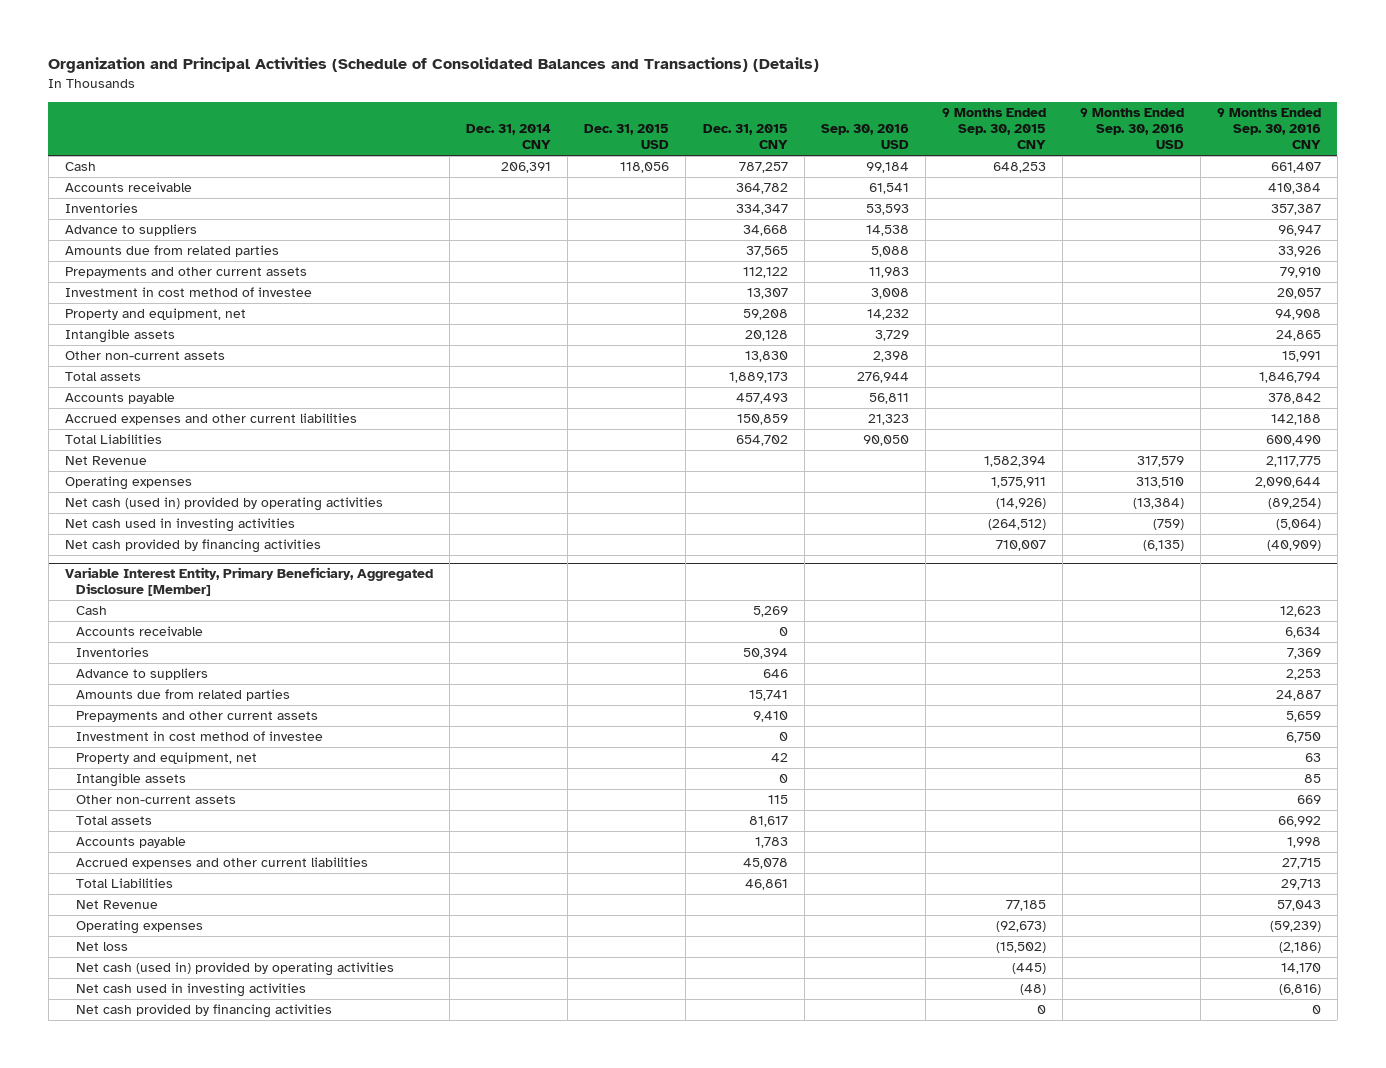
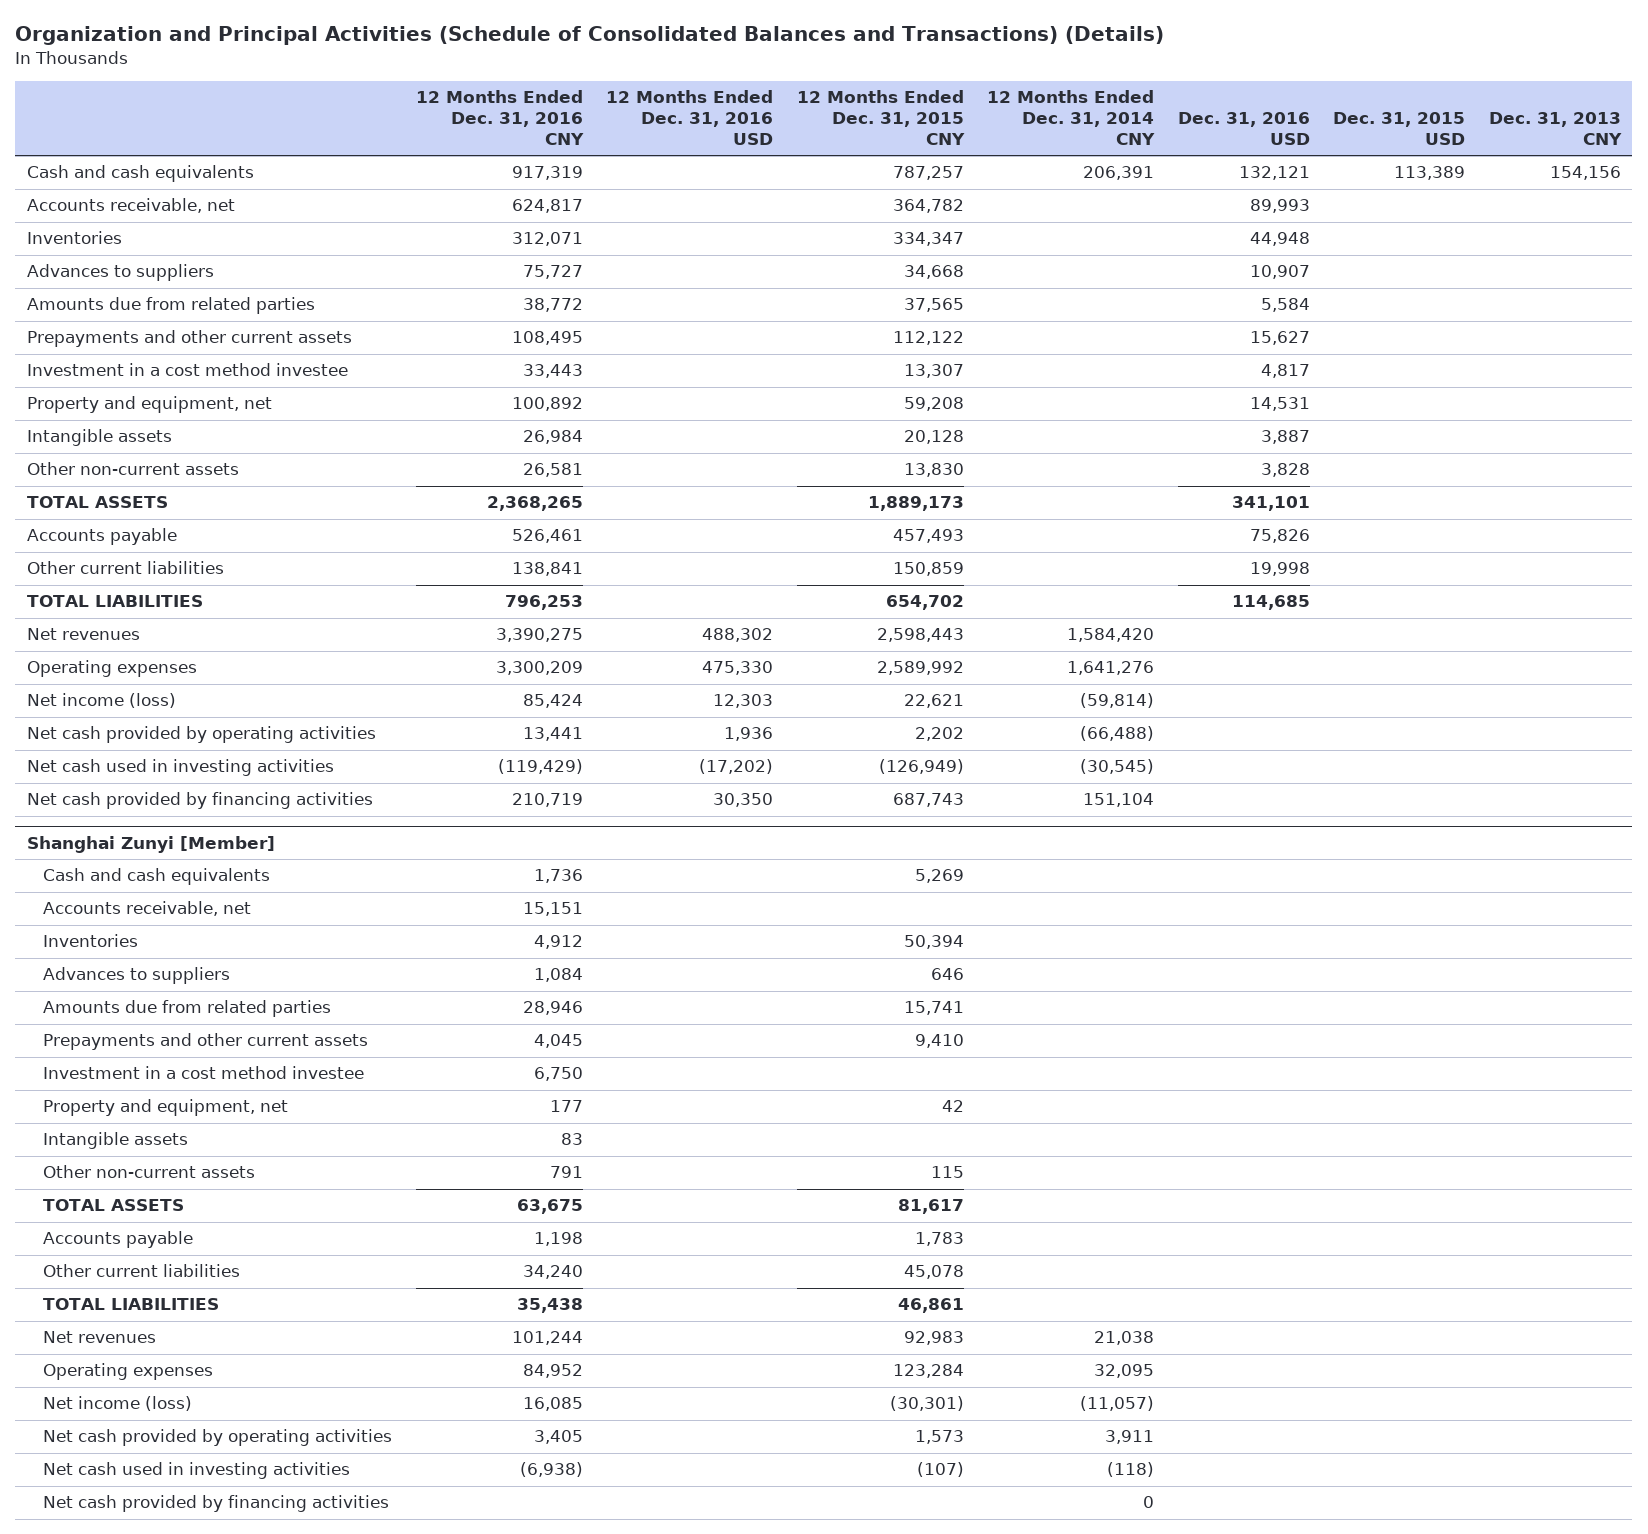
- | Dec. 31, 2014 CNY | Dec. 31, 2015 USD | Dec. 31, 2015 CNY | Sep. 30, 2016 USD | 9 Months Ended Sep. 30, 2015 CNY | 9 Months Ended Sep. 30, 2016 USD | 9 Months Ended Sep. 30, 2016 CNY
+ | 12 Months Ended Dec. 31, 2016 CNY | 12 Months Ended Dec. 31, 2016 USD | 12 Months Ended Dec. 31, 2015 CNY | 12 Months Ended Dec. 31, 2014 CNY | Dec. 31, 2016 USD | Dec. 31, 2015 USD | Dec. 31, 2013 CNY
- Cash | 206,391 | 118,056 | 787,257 | 99,184 | 648,253 | | 661,407
- Accounts receivable | | | 364,782 | 61,541 | | | 410,384
+ Cash and cash equivalents | 917,319 | | 787,257 | 206,391 | 132,121 | 113,389 | 154,156
+ Accounts receivable, net | 624,817 | | 364,782 | | 89,993 | |
- Advance to suppliers | | | 34,668 | 14,538 | | | 96,947
+ Advances to suppliers | 75,727 | | 34,668 | | 10,907 | |
- Investment in cost method of investee | | | 13,307 | 3,008 | | | 20,057
+ Investment in a cost method investee | 33,443 | | 13,307 | | 4,817 | |
- Total assets | | | 1,889,173 | 276,944 | | | 1,846,794
+ TOTAL ASSETS | 2,368,265 | | 1,889,173 | | 341,101 | |
- Accrued expenses and other current liabilities | | | 150,859 | 21,323 | | | 142,188
- Total Liabilities | | | 654,702 | 90,050 | | | 600,490
- Net Revenue | | | | | 1,582,394 | 317,579 | 2,117,775
+ Other current liabilities | 138,841 | | 150,859 | | 19,998 | |
+ TOTAL LIABILITIES | 796,253 | | 654,702 | | 114,685 | |
+ Net revenues | 3,390,275 | 488,302 | 2,598,443 | 1,584,420 | | |
- Net cash (used in) provided by operating activities | | | | | (14,926) | (13,384) | (89,254)
+ Net income (loss) | 85,424 | 12,303 | 22,621 | (59,814) | | |
+ Net cash provided by operating activities | 13,441 | 1,936 | 2,202 | (66,488) | | |
- Variable Interest Entity, Primary Beneficiary, Aggregated Disclosure [Member]
- Cash | | | 5,269 | | | | 12,623
- Accounts receivable | | | 0 | | | | 6,634
- Inventories | | | 50,394 | | | | 7,369
- Advance to suppliers | | | 646 | | | | 2,253
- Amounts due from related parties | | | 15,741 | | | | 24,887
- Prepayments and other current assets | | | 9,410 | | | | 5,659
- Investment in cost method of investee | | | 0 | | | | 6,750
- Property and equipment, net | | | 42 | | | | 63
- Intangible assets | | | 0 | | | | 85
- Other non-current assets | | | 115 | | | | 669
- Total assets | | | 81,617 | | | | 66,992
- Accounts payable | | | 1,783 | | | | 1,998
- Accrued expenses and other current liabilities | | | 45,078 | | | | 27,715
- Total Liabilities | | | 46,861 | | | | 29,713
- Net Revenue | | | | | 77,185 | | 57,043
- Operating expenses | | | | | (92,673) | | (59,239)
- Net loss | | | | | (15,502) | | (2,186)
- Net cash (used in) provided by operating activities | | | | | (445) | | 14,170
- Net cash used in investing activities | | | | | (48) | | (6,816)
- Net cash provided by financing activities | | | | | 0 | | 0
+ Shanghai Zunyi [Member]
+ Cash and cash equivalents | 1,736 | | 5,269 | | | |
+ Accounts receivable, net | 15,151 | | | | | |
+ Inventories | 4,912 | | 50,394 | | | |
+ Advances to suppliers | 1,084 | | 646 | | | |
+ Amounts due from related parties | 28,946 | | 15,741 | | | |
+ Prepayments and other current assets | 4,045 | | 9,410 | | | |
+ Investment in a cost method investee | 6,750 | | | | | |
+ Property and equipment, net | 177 | | 42 | | | |
+ Intangible assets | 83 | | | | | |
+ Other non-current assets | 791 | | 115 | | | |
+ TOTAL ASSETS | 63,675 | | 81,617 | | | |
+ Accounts payable | 1,198 | | 1,783 | | | |
+ Other current liabilities | 34,240 | | 45,078 | | | |
+ TOTAL LIABILITIES | 35,438 | | 46,861 | | | |
+ Net revenues | 101,244 | | 92,983 | 21,038 | | |
+ Operating expenses | 84,952 | | 123,284 | 32,095 | | |
+ Net income (loss) | 16,085 | | (30,301) | (11,057) | | |
+ Net cash provided by operating activities | 3,405 | | 1,573 | 3,911 | | |
+ Net cash used in investing activities | (6,938) | | (107) | (118) | | |
+ Net cash provided by financing activities | | | | 0 | | |

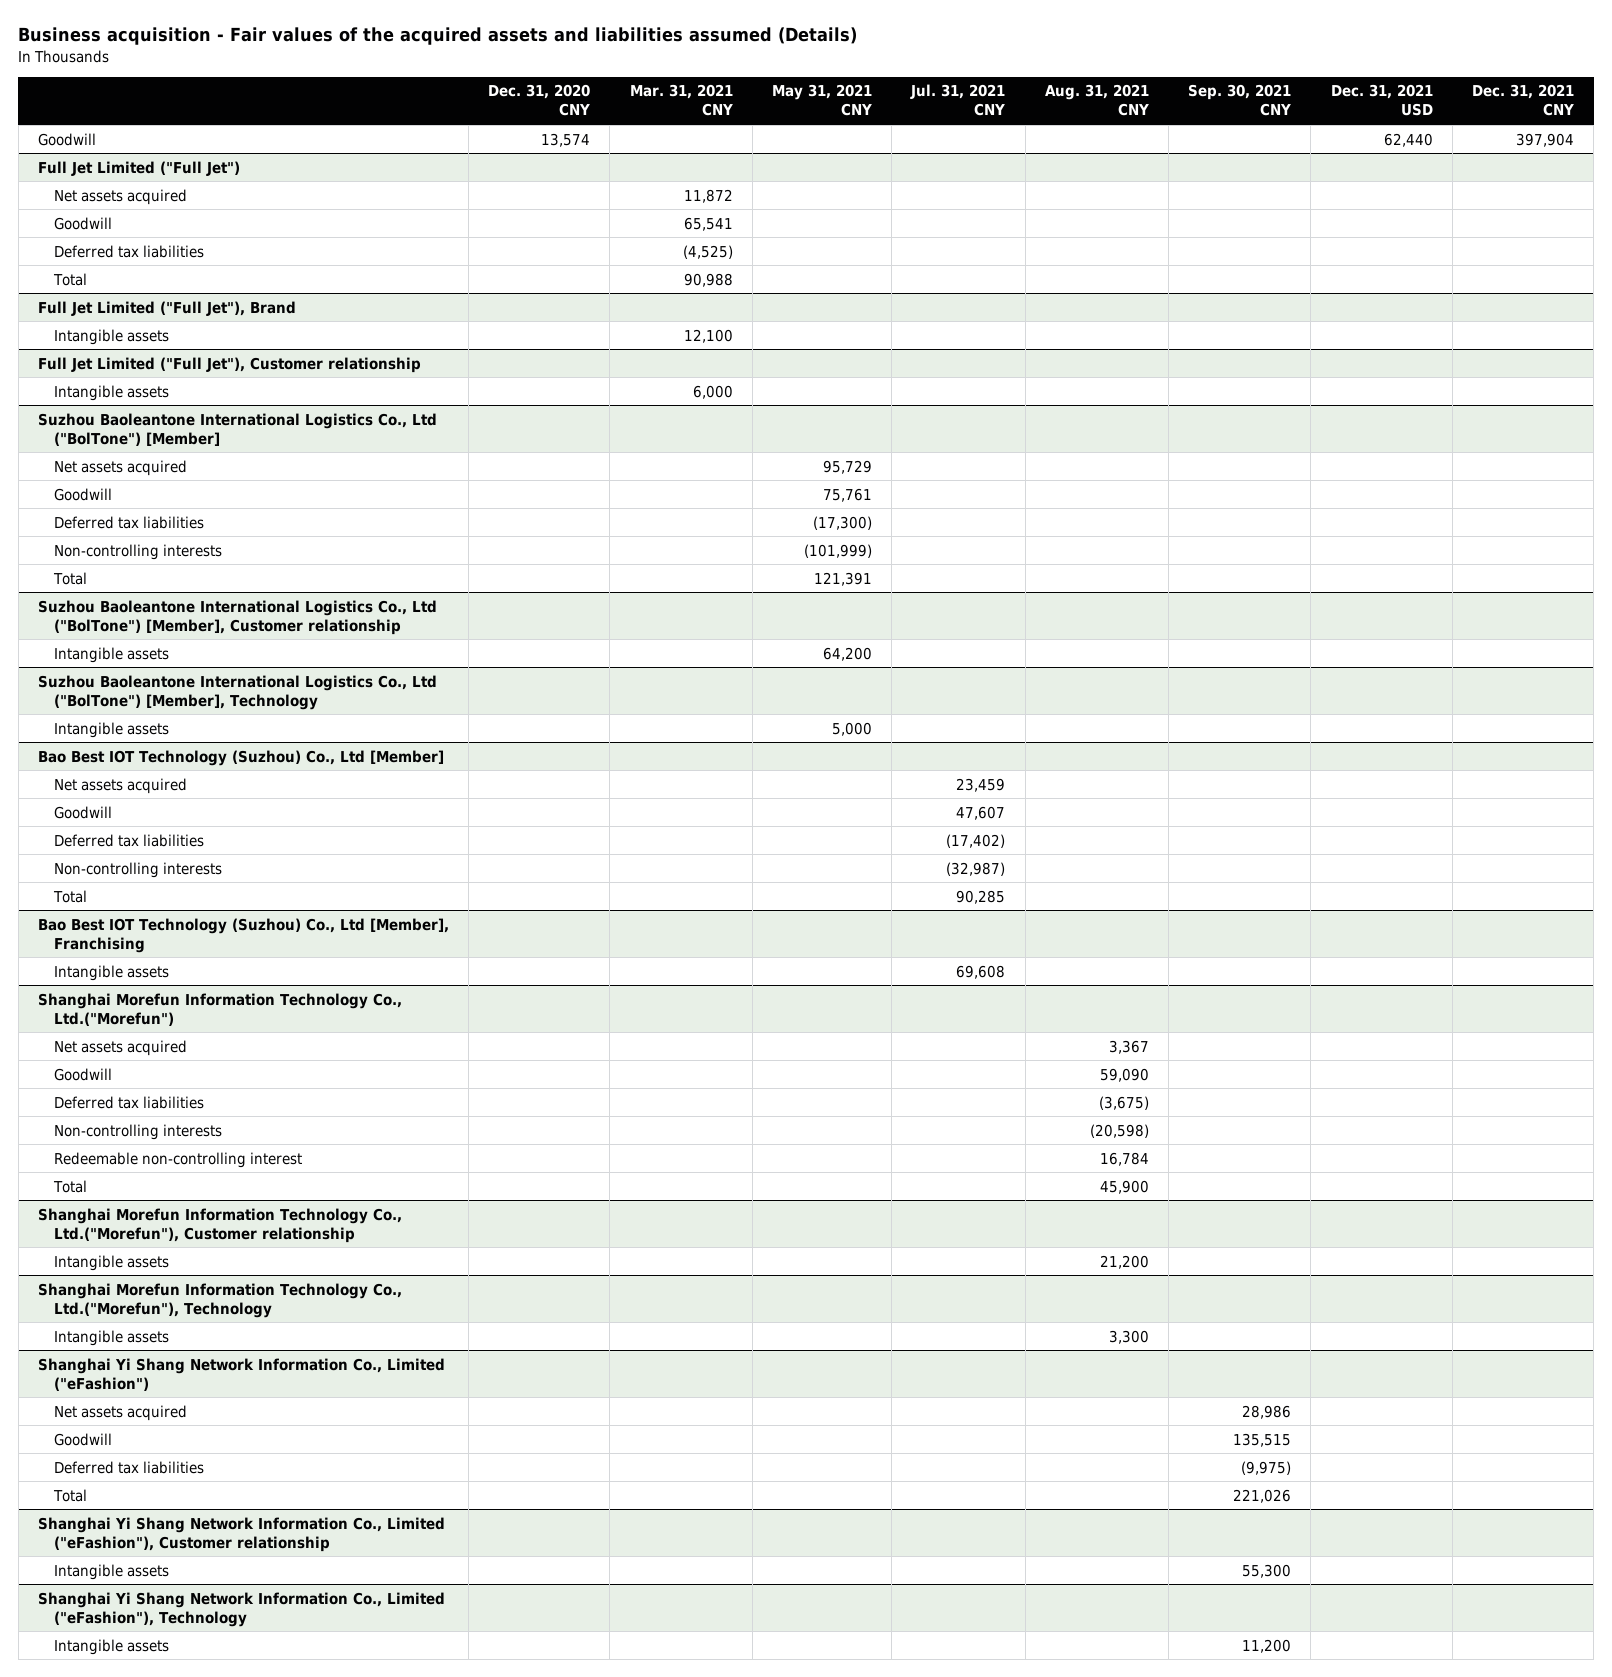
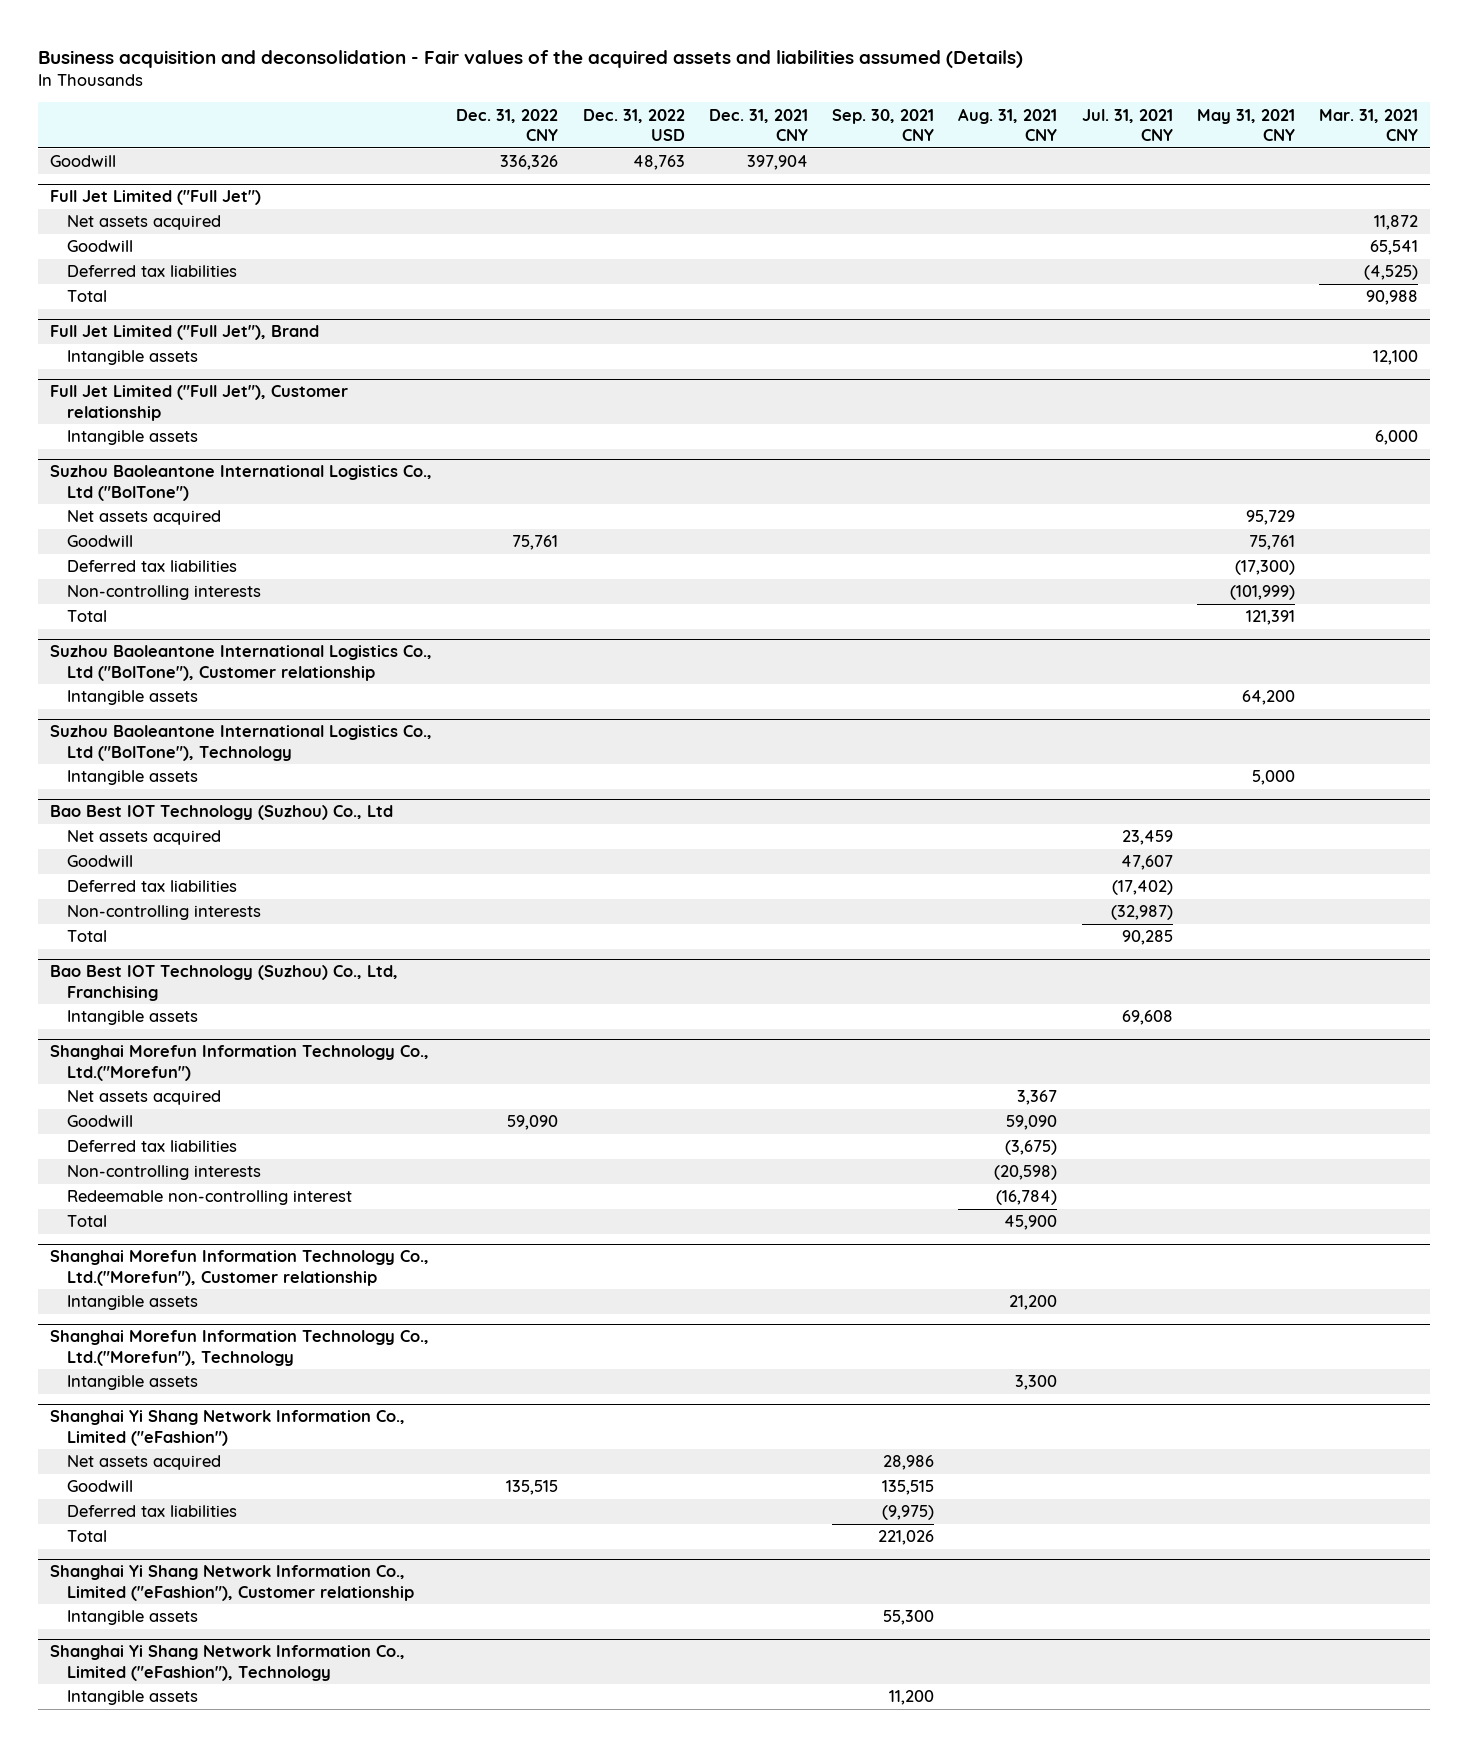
- Business acquisition - Fair values of the acquired assets and liabilities assumed (Details)
+ Business acquisition and deconsolidation - Fair values of the acquired assets and liabilities assumed (Details)
- | Dec. 31, 2020 CNY | Mar. 31, 2021 CNY | May 31, 2021 CNY | Jul. 31, 2021 CNY | Aug. 31, 2021 CNY | Sep. 30, 2021 CNY | Dec. 31, 2021 USD | Dec. 31, 2021 CNY
+ | Dec. 31, 2022 CNY | Dec. 31, 2022 USD | Dec. 31, 2021 CNY | Sep. 30, 2021 CNY | Aug. 31, 2021 CNY | Jul. 31, 2021 CNY | May 31, 2021 CNY | Mar. 31, 2021 CNY
- Suzhou Baoleantone International Logistics Co., Ltd ("BolTone") [Member]
+ Suzhou Baoleantone International Logistics Co., Ltd ("BolTone")
- Suzhou Baoleantone International Logistics Co., Ltd ("BolTone") [Member], Customer relationship
+ Suzhou Baoleantone International Logistics Co., Ltd ("BolTone"), Customer relationship
- Suzhou Baoleantone International Logistics Co., Ltd ("BolTone") [Member], Technology
+ Suzhou Baoleantone International Logistics Co., Ltd ("BolTone"), Technology
- Bao Best IOT Technology (Suzhou) Co., Ltd [Member]
+ Bao Best IOT Technology (Suzhou) Co., Ltd
- Bao Best IOT Technology (Suzhou) Co., Ltd [Member], Franchising
+ Bao Best IOT Technology (Suzhou) Co., Ltd, Franchising
@ Shanghai Morefun Information Technology Co., Ltd.("Morefun")
- Redeemable non-controlling interest | | | | | 16,784 | | |
+ Redeemable non-controlling interest | | | | | (16,784) | | |

